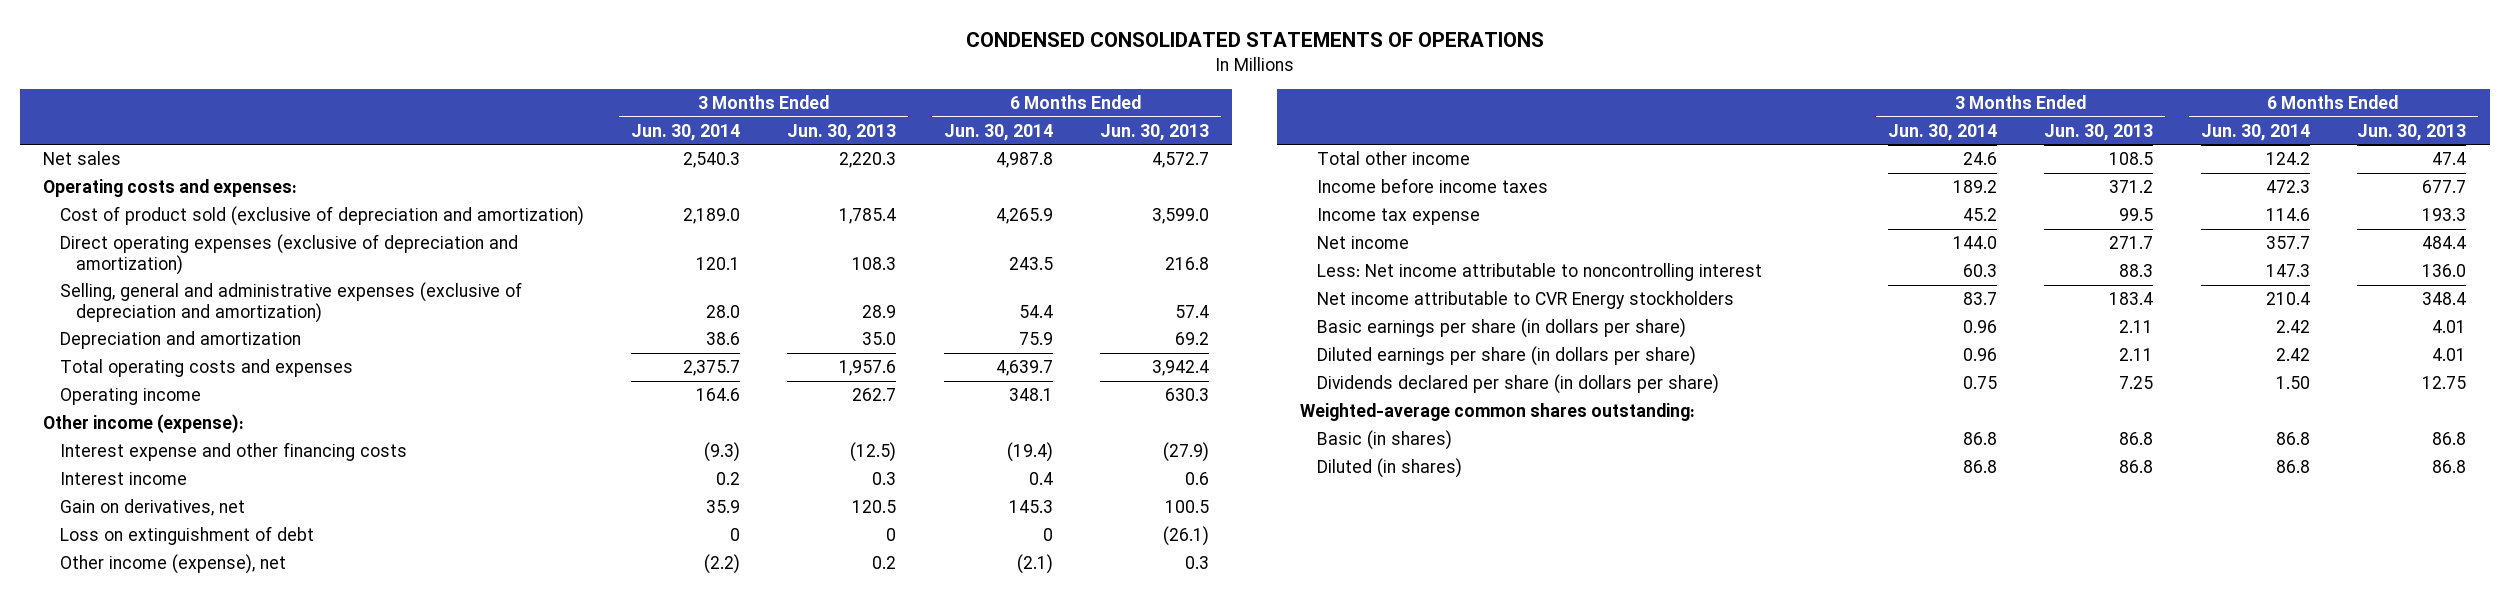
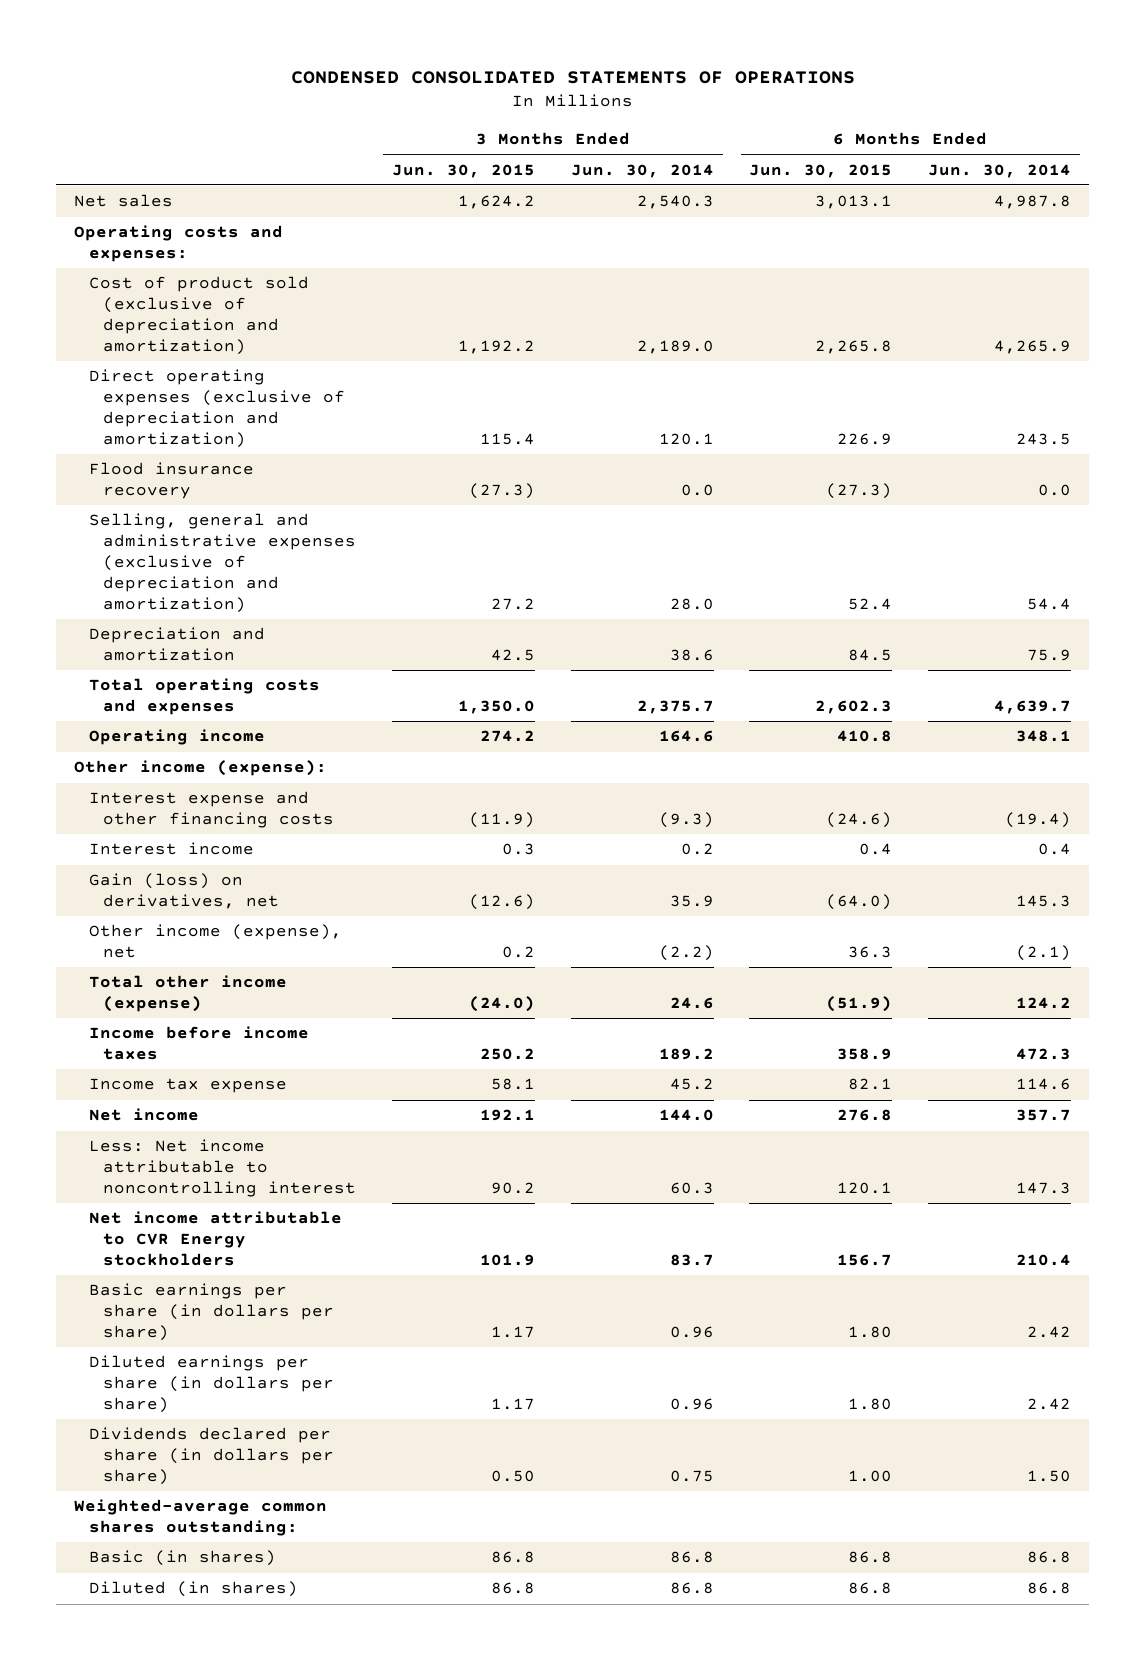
- | 3 Months Ended Jun. 30, 2014 | 3 Months Ended Jun. 30, 2013 | 6 Months Ended Jun. 30, 2014 | 6 Months Ended Jun. 30, 2013
+ | 3 Months Ended Jun. 30, 2015 | 3 Months Ended Jun. 30, 2014 | 6 Months Ended Jun. 30, 2015 | 6 Months Ended Jun. 30, 2014
+ Flood insurance recovery | (27.3) | 0.0 | (27.3) | 0.0
- Gain on derivatives, net | 35.9 | 120.5 | 145.3 | 100.5
- Loss on extinguishment of debt | 0 | 0 | 0 | (26.1)
+ Gain (loss) on derivatives, net | (12.6) | 35.9 | (64.0) | 145.3
- Total other income | 24.6 | 108.5 | 124.2 | 47.4
+ Total other income (expense) | (24.0) | 24.6 | (51.9) | 124.2

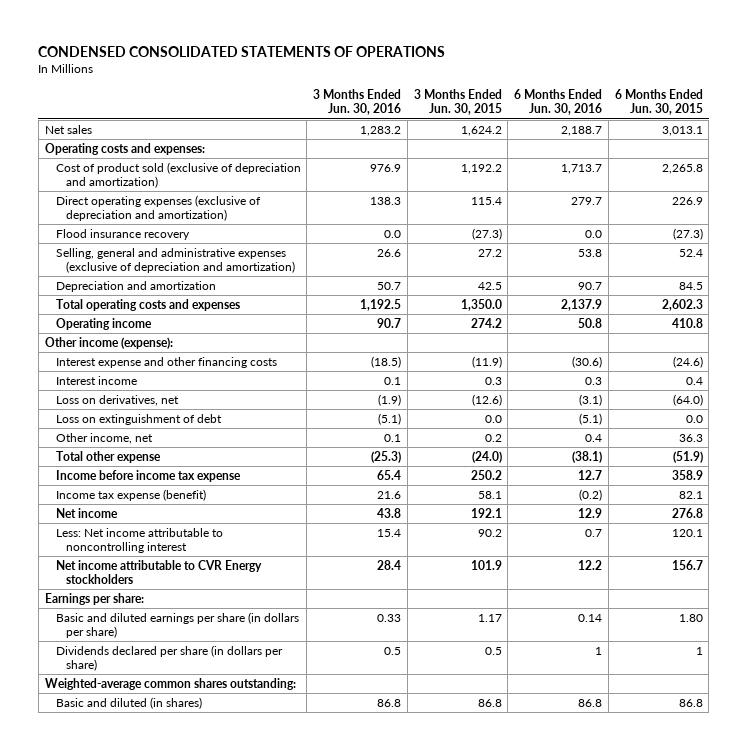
- | 3 Months Ended Jun. 30, 2015 | 3 Months Ended Jun. 30, 2014 | 6 Months Ended Jun. 30, 2015 | 6 Months Ended Jun. 30, 2014
+ | 3 Months Ended Jun. 30, 2016 | 3 Months Ended Jun. 30, 2015 | 6 Months Ended Jun. 30, 2016 | 6 Months Ended Jun. 30, 2015
- Gain (loss) on derivatives, net | (12.6) | 35.9 | (64.0) | 145.3
- Other income (expense), net | 0.2 | (2.2) | 36.3 | (2.1)
- Total other income (expense) | (24.0) | 24.6 | (51.9) | 124.2
- Income before income taxes | 250.2 | 189.2 | 358.9 | 472.3
- Income tax expense | 58.1 | 45.2 | 82.1 | 114.6
+ Loss on derivatives, net | (1.9) | (12.6) | (3.1) | (64.0)
+ Loss on extinguishment of debt | (5.1) | 0.0 | (5.1) | 0.0
+ Other income, net | 0.1 | 0.2 | 0.4 | 36.3
+ Total other expense | (25.3) | (24.0) | (38.1) | (51.9)
+ Income before income tax expense | 65.4 | 250.2 | 12.7 | 358.9
+ Income tax expense (benefit) | 21.6 | 58.1 | (0.2) | 82.1
- Basic earnings per share (in dollars per share) | 1.17 | 0.96 | 1.80 | 2.42
- Diluted earnings per share (in dollars per share) | 1.17 | 0.96 | 1.80 | 2.42
- Dividends declared per share (in dollars per share) | 0.50 | 0.75 | 1.00 | 1.50
+ Earnings per share:
+ Basic and diluted earnings per share (in dollars per share) | 0.33 | 1.17 | 0.14 | 1.80
+ Dividends declared per share (in dollars per share) | 0.5 | 0.5 | 1 | 1
- Basic (in shares) | 86.8 | 86.8 | 86.8 | 86.8
- Diluted (in shares) | 86.8 | 86.8 | 86.8 | 86.8
+ Basic and diluted (in shares) | 86.8 | 86.8 | 86.8 | 86.8

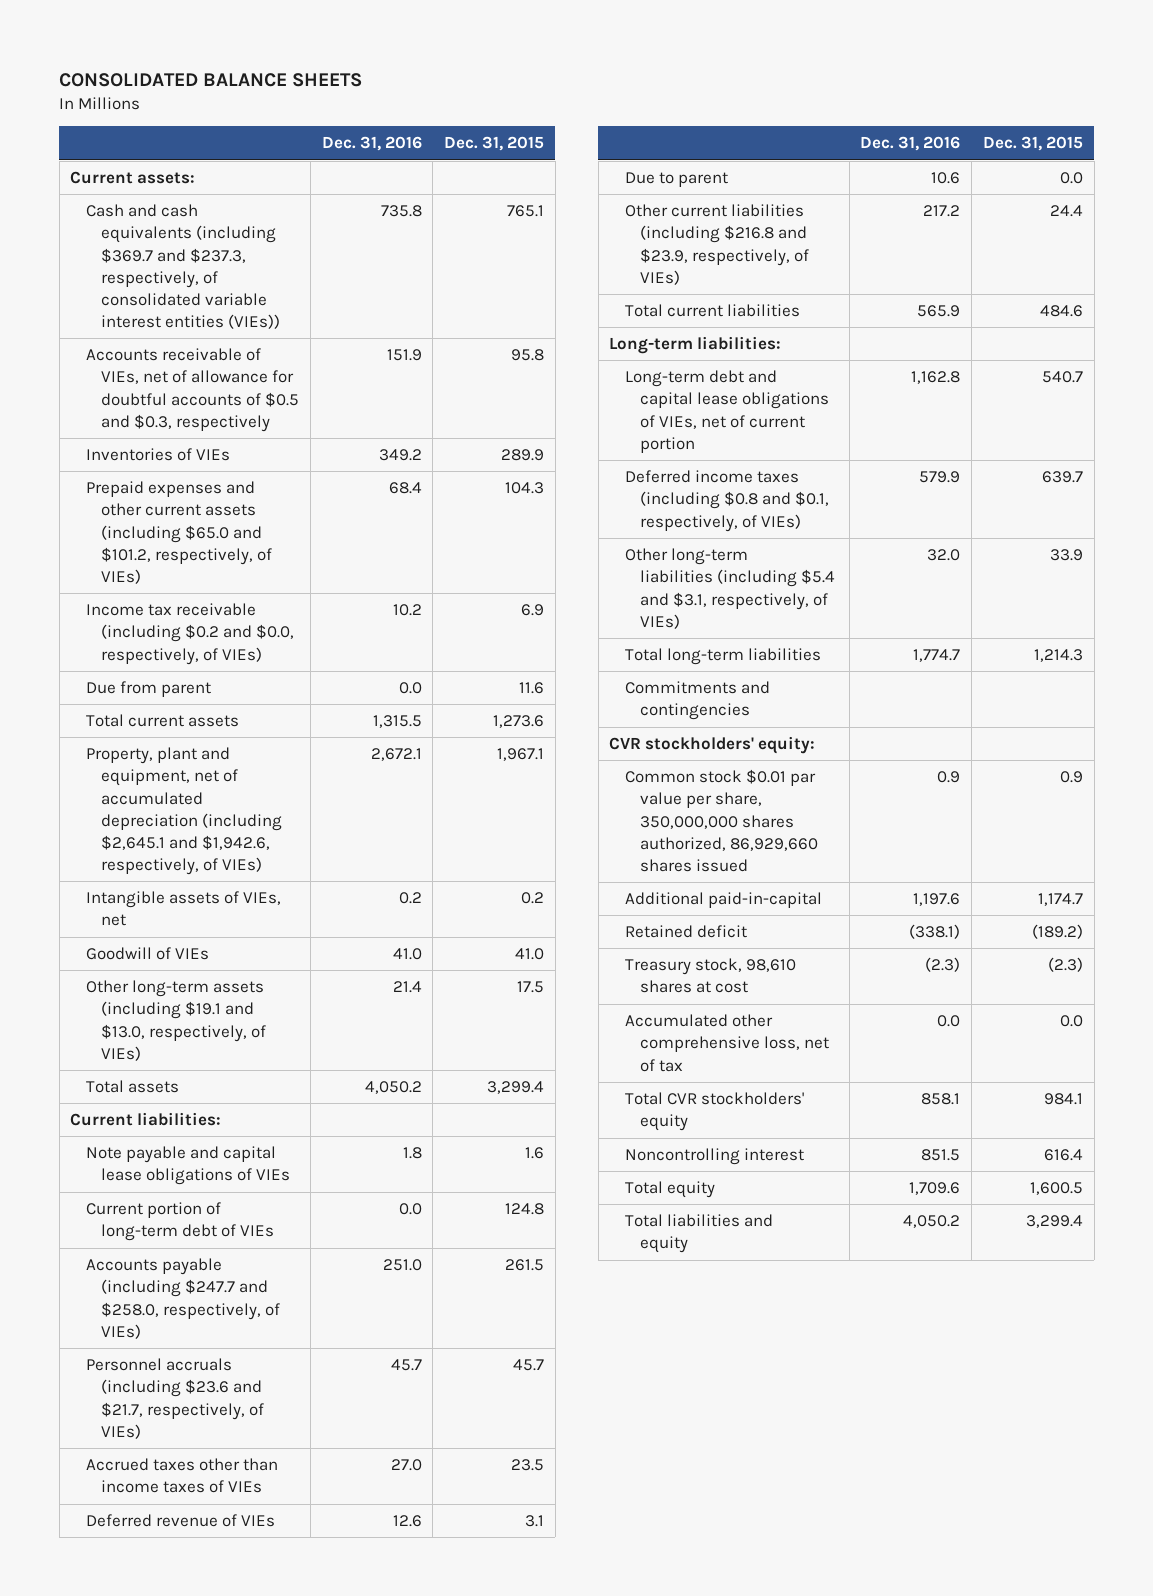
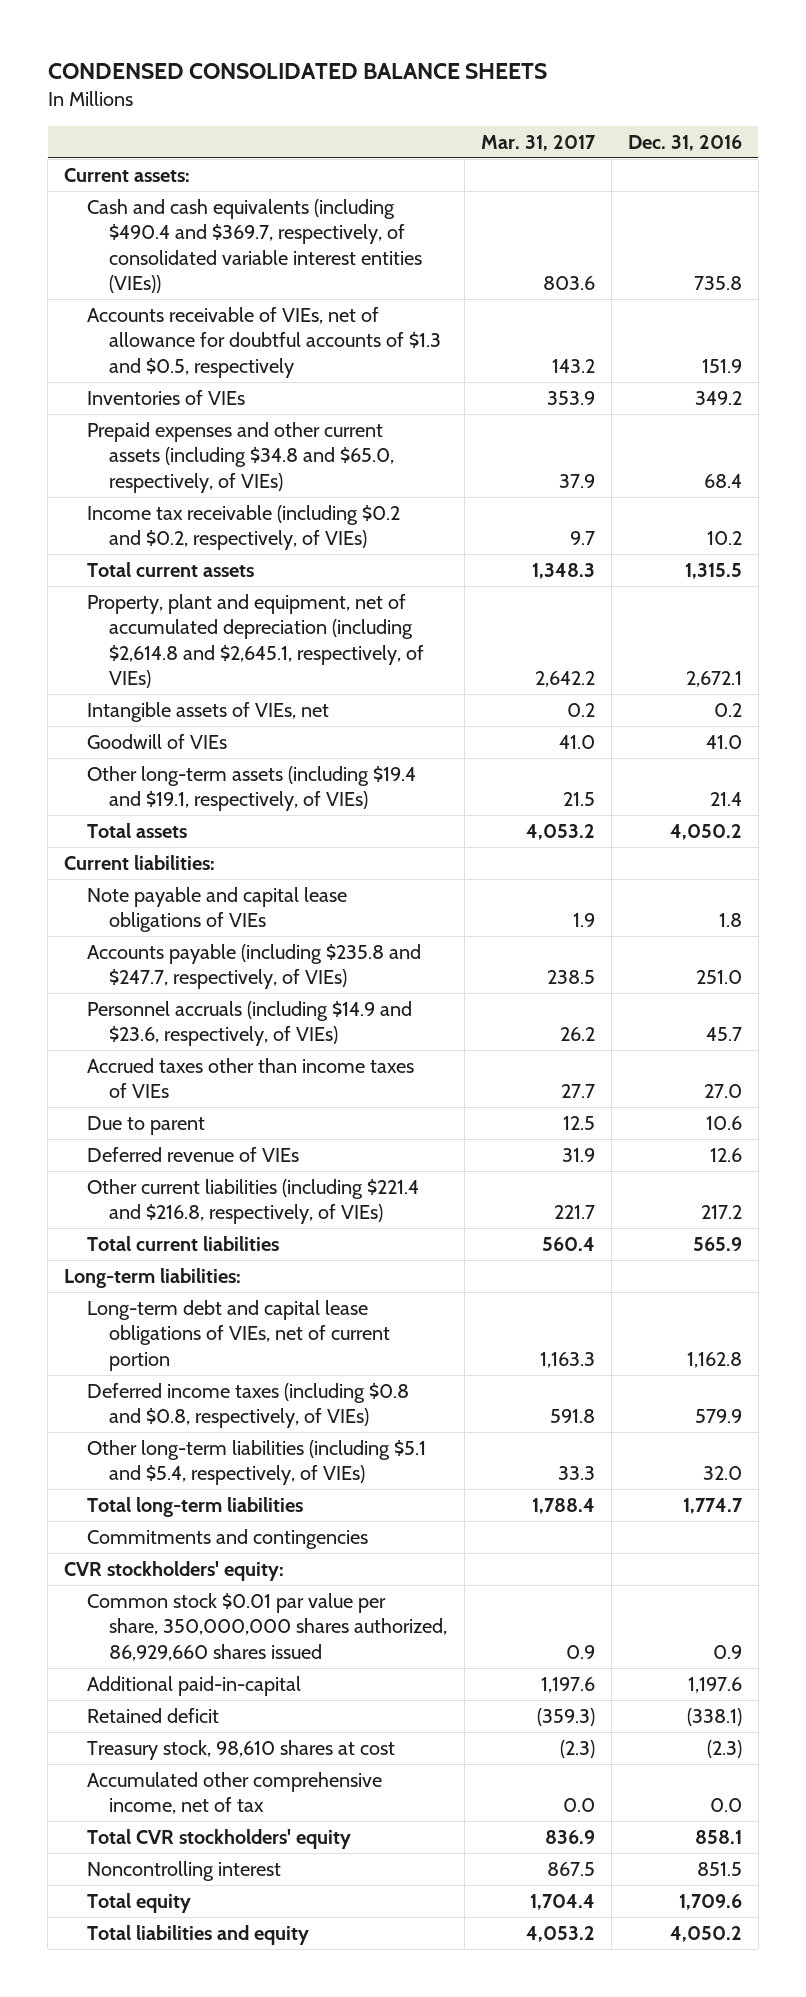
- CONSOLIDATED BALANCE SHEETS
+ CONDENSED CONSOLIDATED BALANCE SHEETS
- | Dec. 31, 2016 | Dec. 31, 2015
+ | Mar. 31, 2017 | Dec. 31, 2016
- Cash and cash equivalents (including $369.7 and $237.3, respectively, of consolidated variable interest entities (VIEs)) | 735.8 | 765.1
- Accounts receivable of VIEs, net of allowance for doubtful accounts of $0.5 and $0.3, respectively | 151.9 | 95.8
+ Cash and cash equivalents (including $490.4 and $369.7, respectively, of consolidated variable interest entities (VIEs)) | 803.6 | 735.8
+ Accounts receivable of VIEs, net of allowance for doubtful accounts of $1.3 and $0.5, respectively | 143.2 | 151.9
- Prepaid expenses and other current assets (including $65.0 and $101.2, respectively, of VIEs) | 68.4 | 104.3
- Income tax receivable (including $0.2 and $0.0, respectively, of VIEs) | 10.2 | 6.9
- Due from parent | 0.0 | 11.6
+ Prepaid expenses and other current assets (including $34.8 and $65.0, respectively, of VIEs) | 37.9 | 68.4
+ Income tax receivable (including $0.2 and $0.2, respectively, of VIEs) | 9.7 | 10.2
- Property, plant and equipment, net of accumulated depreciation (including $2,645.1 and $1,942.6, respectively, of VIEs) | 2,672.1 | 1,967.1
+ Property, plant and equipment, net of accumulated depreciation (including $2,614.8 and $2,645.1, respectively, of VIEs) | 2,642.2 | 2,672.1
- Other long-term assets (including $19.1 and $13.0, respectively, of VIEs) | 21.4 | 17.5
+ Other long-term assets (including $19.4 and $19.1, respectively, of VIEs) | 21.5 | 21.4
- Current portion of long-term debt of VIEs | 0.0 | 124.8
- Accounts payable (including $247.7 and $258.0, respectively, of VIEs) | 251.0 | 261.5
- Personnel accruals (including $23.6 and $21.7, respectively, of VIEs) | 45.7 | 45.7
+ Accounts payable (including $235.8 and $247.7, respectively, of VIEs) | 238.5 | 251.0
+ Personnel accruals (including $14.9 and $23.6, respectively, of VIEs) | 26.2 | 45.7
- Other current liabilities (including $216.8 and $23.9, respectively, of VIEs) | 217.2 | 24.4
moved down: Deferred revenue of VIEs | 31.9 | 12.6
+ Other current liabilities (including $221.4 and $216.8, respectively, of VIEs) | 221.7 | 217.2
- Deferred income taxes (including $0.8 and $0.1, respectively, of VIEs) | 579.9 | 639.7
- Other long-term liabilities (including $5.4 and $3.1, respectively, of VIEs) | 32.0 | 33.9
+ Deferred income taxes (including $0.8 and $0.8, respectively, of VIEs) | 591.8 | 579.9
+ Other long-term liabilities (including $5.1 and $5.4, respectively, of VIEs) | 33.3 | 32.0
- Accumulated other comprehensive loss, net of tax | 0.0 | 0.0
+ Accumulated other comprehensive income, net of tax | 0.0 | 0.0

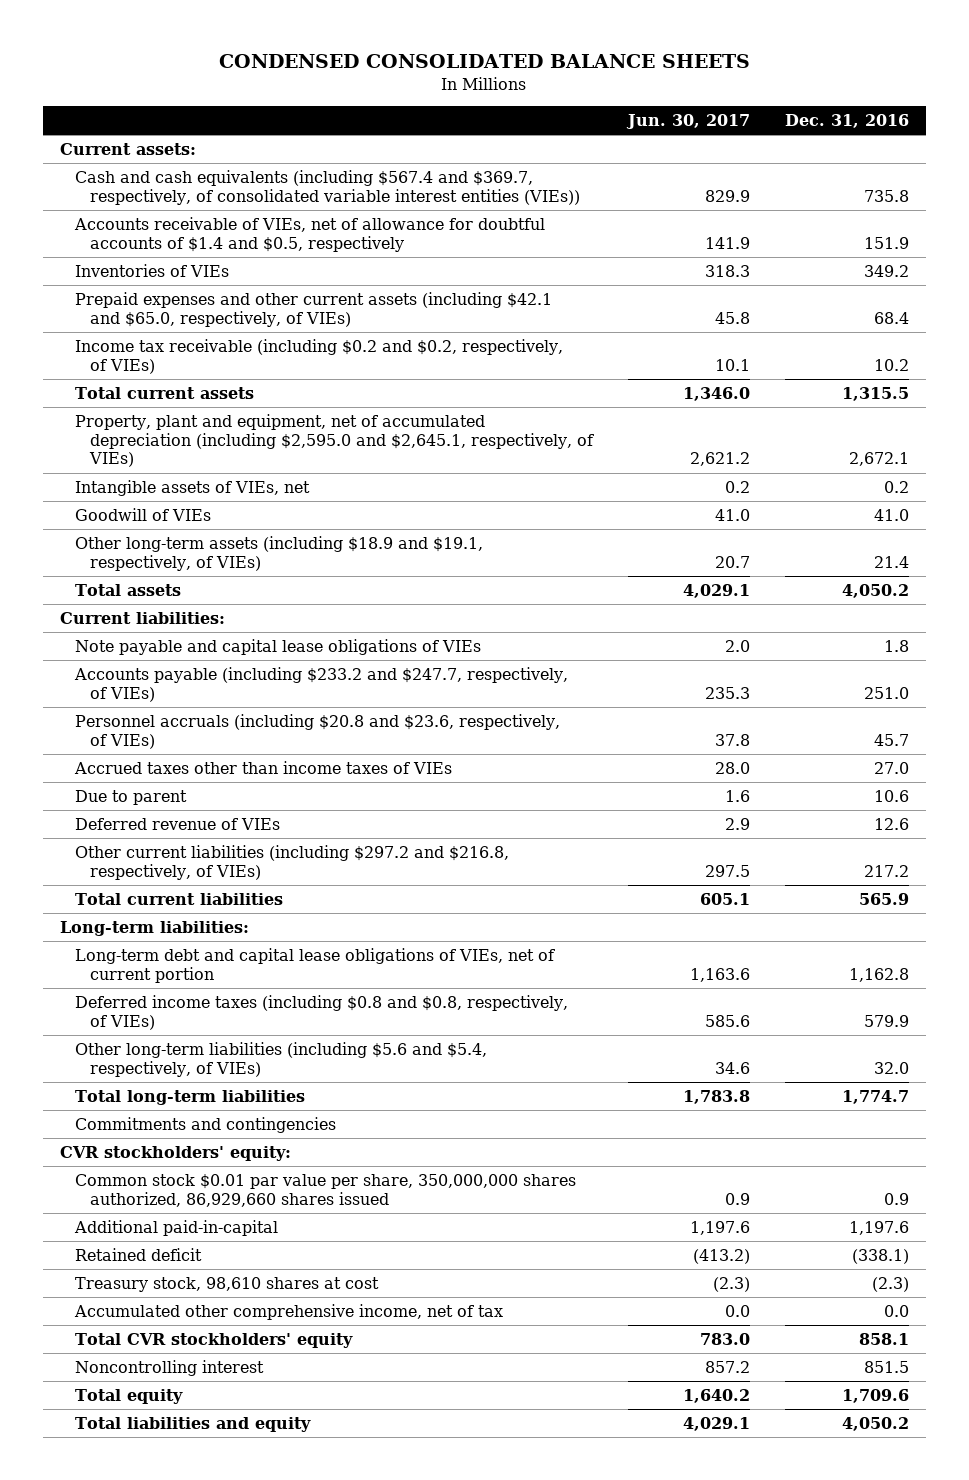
- | Mar. 31, 2017 | Dec. 31, 2016
+ | Jun. 30, 2017 | Dec. 31, 2016
- Cash and cash equivalents (including $490.4 and $369.7, respectively, of consolidated variable interest entities (VIEs)) | 803.6 | 735.8
- Accounts receivable of VIEs, net of allowance for doubtful accounts of $1.3 and $0.5, respectively | 143.2 | 151.9
+ Cash and cash equivalents (including $567.4 and $369.7, respectively, of consolidated variable interest entities (VIEs)) | 829.9 | 735.8
+ Accounts receivable of VIEs, net of allowance for doubtful accounts of $1.4 and $0.5, respectively | 141.9 | 151.9
- Prepaid expenses and other current assets (including $34.8 and $65.0, respectively, of VIEs) | 37.9 | 68.4
+ Prepaid expenses and other current assets (including $42.1 and $65.0, respectively, of VIEs) | 45.8 | 68.4
- Property, plant and equipment, net of accumulated depreciation (including $2,614.8 and $2,645.1, respectively, of VIEs) | 2,642.2 | 2,672.1
+ Property, plant and equipment, net of accumulated depreciation (including $2,595.0 and $2,645.1, respectively, of VIEs) | 2,621.2 | 2,672.1
- Other long-term assets (including $19.4 and $19.1, respectively, of VIEs) | 21.5 | 21.4
+ Other long-term assets (including $18.9 and $19.1, respectively, of VIEs) | 20.7 | 21.4
- Accounts payable (including $235.8 and $247.7, respectively, of VIEs) | 238.5 | 251.0
- Personnel accruals (including $14.9 and $23.6, respectively, of VIEs) | 26.2 | 45.7
+ Accounts payable (including $233.2 and $247.7, respectively, of VIEs) | 235.3 | 251.0
+ Personnel accruals (including $20.8 and $23.6, respectively, of VIEs) | 37.8 | 45.7
- Other current liabilities (including $221.4 and $216.8, respectively, of VIEs) | 221.7 | 217.2
+ Other current liabilities (including $297.2 and $216.8, respectively, of VIEs) | 297.5 | 217.2
- Other long-term liabilities (including $5.1 and $5.4, respectively, of VIEs) | 33.3 | 32.0
+ Other long-term liabilities (including $5.6 and $5.4, respectively, of VIEs) | 34.6 | 32.0

